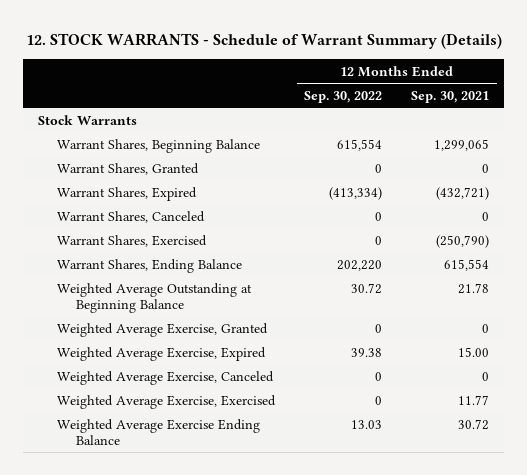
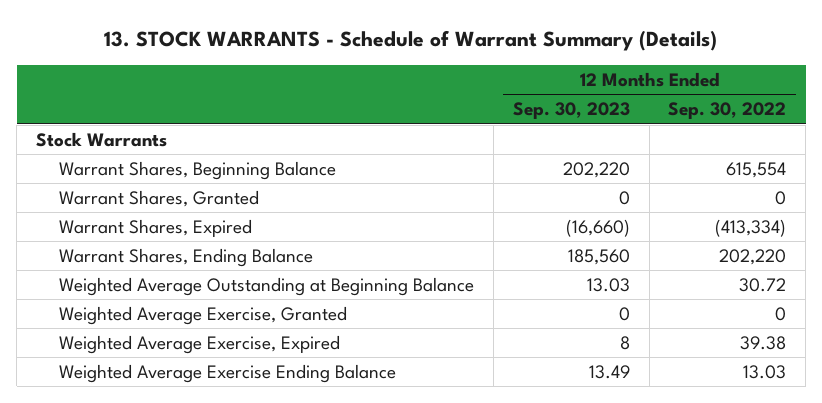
- 12. STOCK WARRANTS - Schedule of Warrant Summary (Details)
+ 13. STOCK WARRANTS - Schedule of Warrant Summary (Details)
- | 12 Months Ended Sep. 30, 2022 | 12 Months Ended Sep. 30, 2021
+ | 12 Months Ended Sep. 30, 2023 | 12 Months Ended Sep. 30, 2022
- Warrant Shares, Canceled | 0 | 0
- Warrant Shares, Exercised | 0 | (250,790)
- Weighted Average Exercise, Canceled | 0 | 0
- Weighted Average Exercise, Exercised | 0 | 11.77

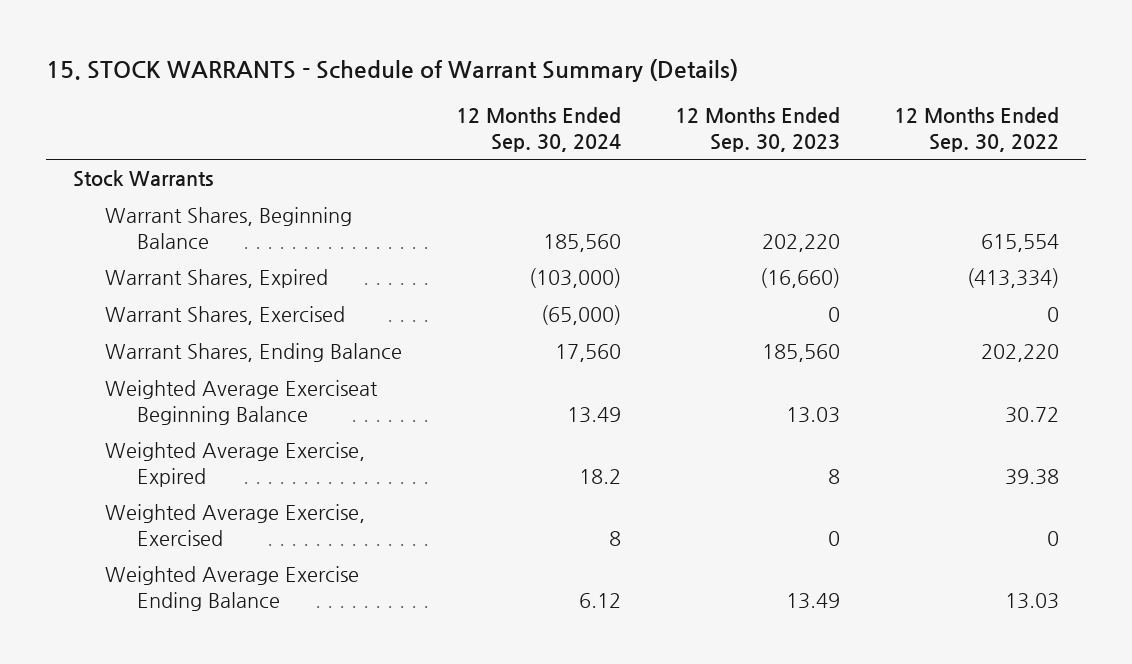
- 13. STOCK WARRANTS - Schedule of Warrant Summary (Details)
+ 15. STOCK WARRANTS - Schedule of Warrant Summary (Details)
- | 12 Months Ended Sep. 30, 2023 | 12 Months Ended Sep. 30, 2022
+ | 12 Months Ended Sep. 30, 2024 | 12 Months Ended Sep. 30, 2023 | 12 Months Ended Sep. 30, 2022
- Warrant Shares, Granted | 0 | 0
+ Warrant Shares, Exercised | (65,000) | 0 | 0
- Weighted Average Outstanding at Beginning Balance | 13.03 | 30.72
- Weighted Average Exercise, Granted | 0 | 0
+ Weighted Average Exerciseat Beginning Balance | 13.49 | 13.03 | 30.72
+ Weighted Average Exercise, Exercised | 8 | 0 | 0

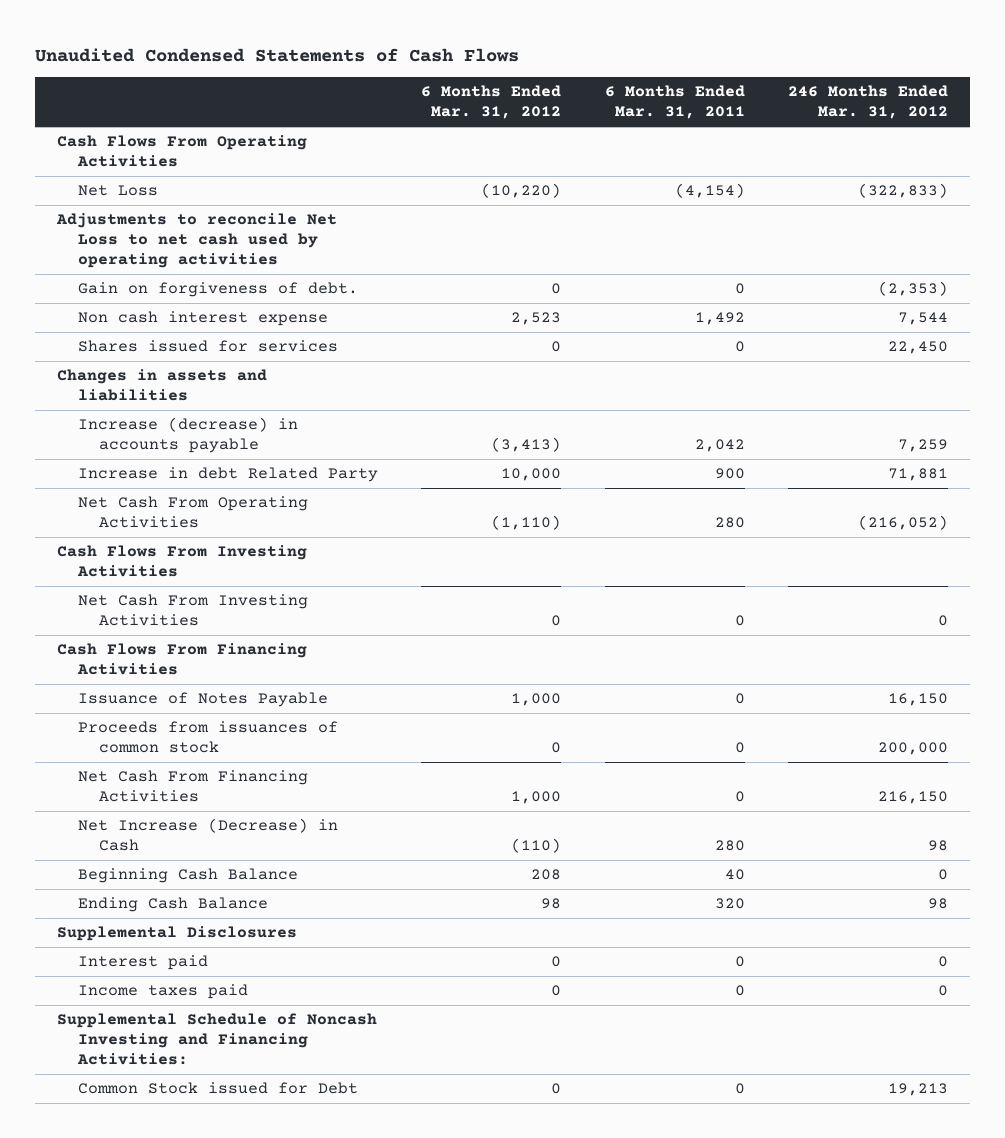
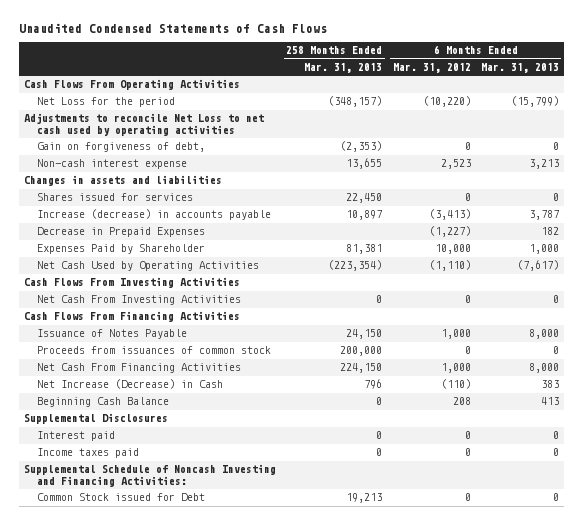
- | 6 Months Ended Mar. 31, 2012 | 6 Months Ended Mar. 31, 2011 | 246 Months Ended Mar. 31, 2012
+ | 258 Months Ended Mar. 31, 2013 | 6 Months Ended Mar. 31, 2012 | 6 Months Ended Mar. 31, 2013
- Net Loss | (10,220) | (4,154) | (322,833)
+ Net Loss for the period | (348,157) | (10,220) | (15,799)
- Gain on forgiveness of debt. | 0 | 0 | (2,353)
- Non cash interest expense | 2,523 | 1,492 | 7,544
+ Gain on forgiveness of debt, | (2,353) | 0 | 0
+ Non-cash interest expense | 13,655 | 2,523 | 3,213
moved down: Shares issued for services | 22,450 | 0 | 0
- Increase in debt Related Party | 10,000 | 900 | 71,881
- Net Cash From Operating Activities | (1,110) | 280 | (216,052)
+ Decrease in Prepaid Expenses | | (1,227) | 182
+ Expenses Paid by Shareholder | 81,381 | 10,000 | 1,000
+ Net Cash Used by Operating Activities | (223,354) | (1,110) | (7,617)
- Ending Cash Balance | 98 | 320 | 98

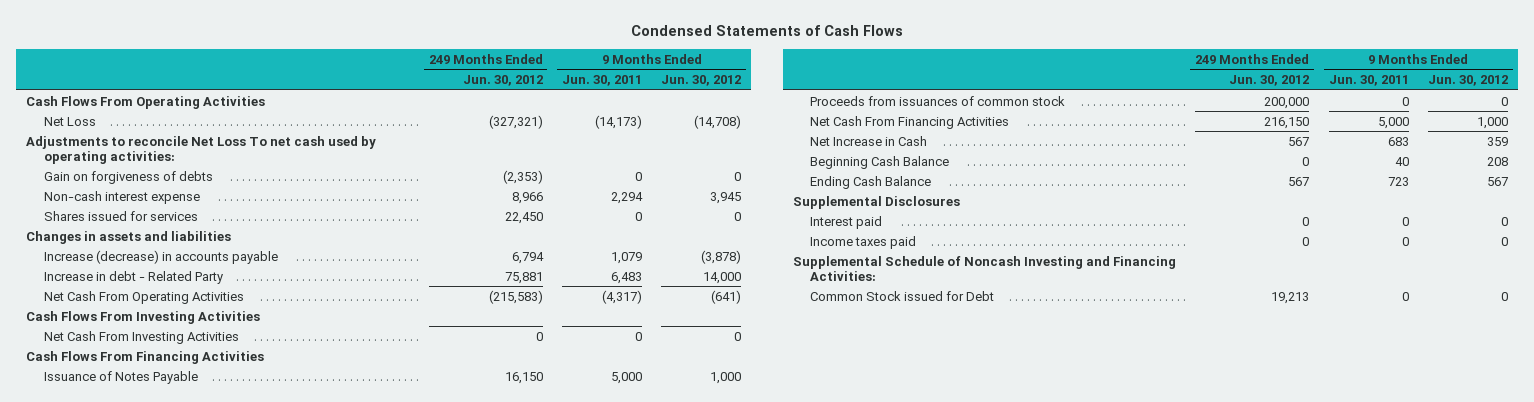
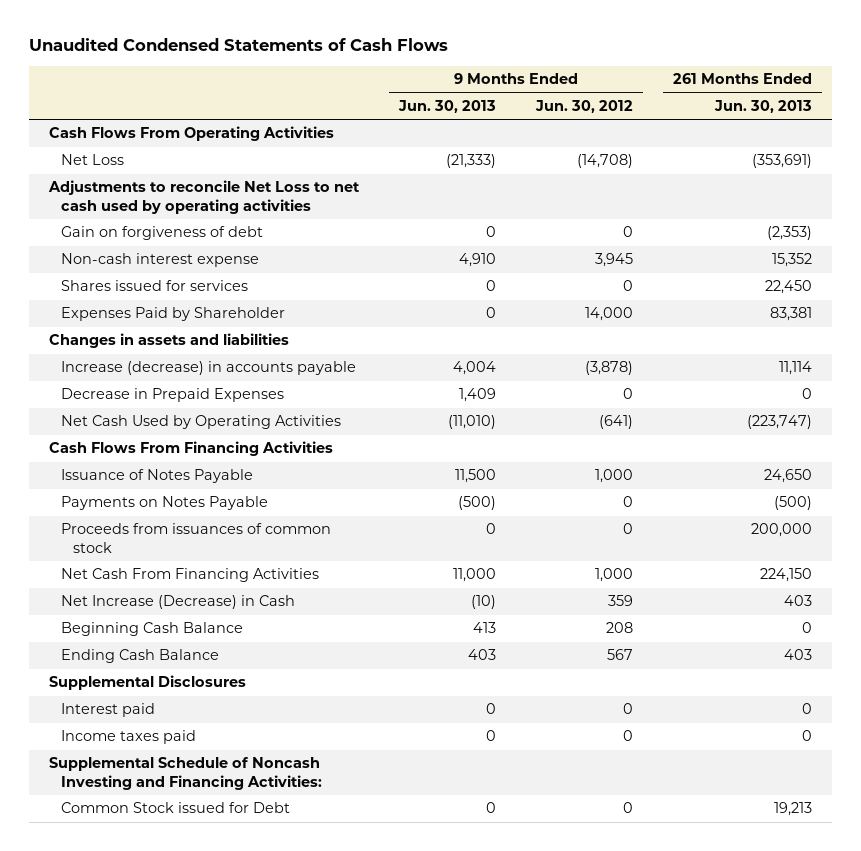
- Condensed Statements of Cash Flows
+ Unaudited Condensed Statements of Cash Flows
- | 249 Months Ended Jun. 30, 2012 | 9 Months Ended Jun. 30, 2011 | 9 Months Ended Jun. 30, 2012
+ | 9 Months Ended Jun. 30, 2013 | 9 Months Ended Jun. 30, 2012 | 261 Months Ended Jun. 30, 2013
- Adjustments to reconcile Net Loss To net cash used by operating activities:
- Gain on forgiveness of debts | (2,353) | 0 | 0
+ Adjustments to reconcile Net Loss to net cash used by operating activities
+ Gain on forgiveness of debt | 0 | 0 | (2,353)
+ Expenses Paid by Shareholder | 0 | 14,000 | 83,381
- Increase in debt - Related Party | 75,881 | 6,483 | 14,000
- Net Cash From Operating Activities | (215,583) | (4,317) | (641)
- Cash Flows From Investing Activities
- Net Cash From Investing Activities | 0 | 0 | 0
+ Decrease in Prepaid Expenses | 1,409 | 0 | 0
+ Net Cash Used by Operating Activities | (11,010) | (641) | (223,747)
+ Payments on Notes Payable | (500) | 0 | (500)
- Net Increase in Cash | 567 | 683 | 359
+ Net Increase (Decrease) in Cash | (10) | 359 | 403

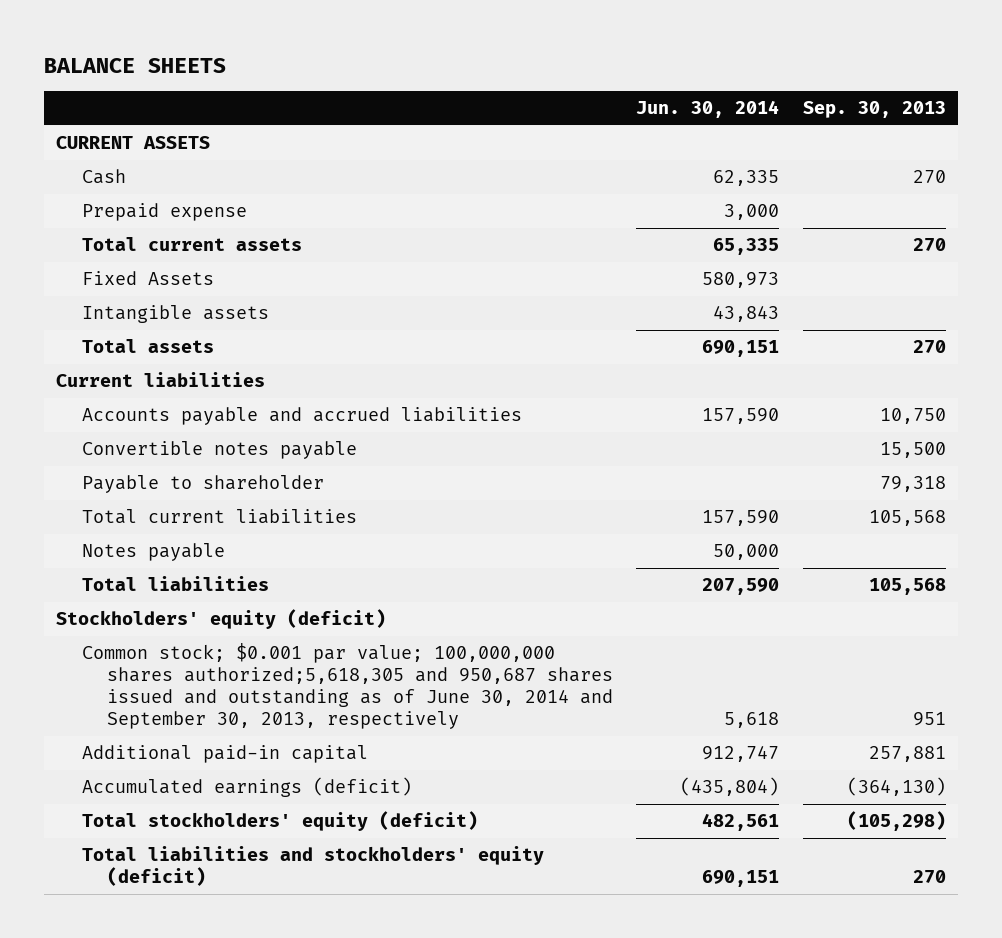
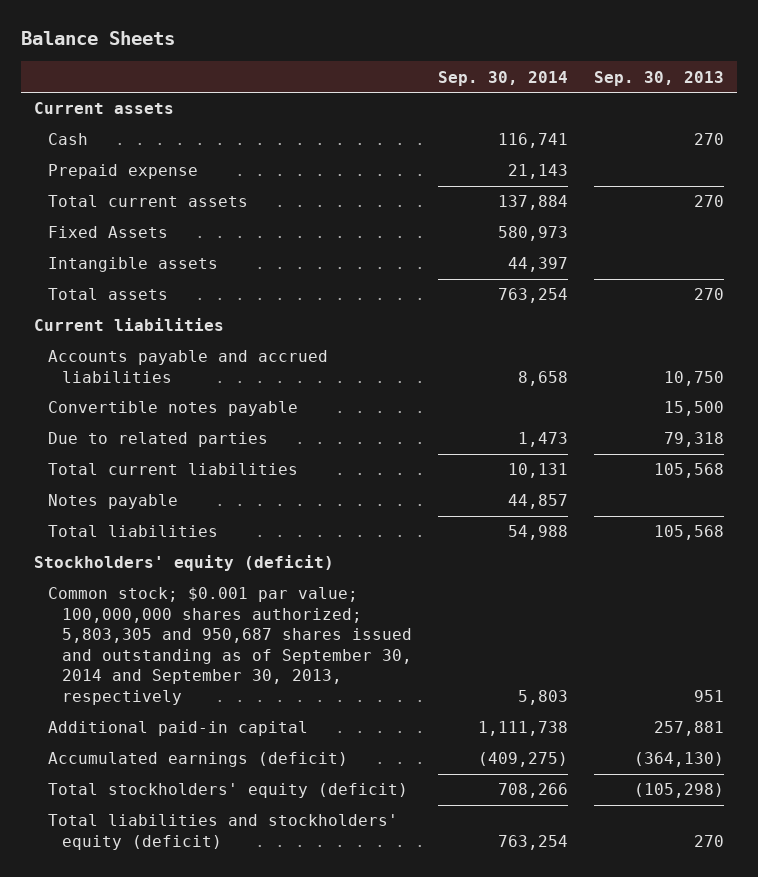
- BALANCE SHEETS
+ Balance Sheets
- | Jun. 30, 2014 | Sep. 30, 2013
+ | Sep. 30, 2014 | Sep. 30, 2013
- CURRENT ASSETS
+ Current assets
- Payable to shareholder | | 79,318
+ Due to related parties | 1,473 | 79,318
- Common stock; $0.001 par value; 100,000,000 shares authorized;5,618,305 and 950,687 shares issued and outstanding as of June 30, 2014 and September 30, 2013, respectively | 5,618 | 951
+ Common stock; $0.001 par value; 100,000,000 shares authorized; 5,803,305 and 950,687 shares issued and outstanding as of September 30, 2014 and September 30, 2013, respectively | 5,803 | 951

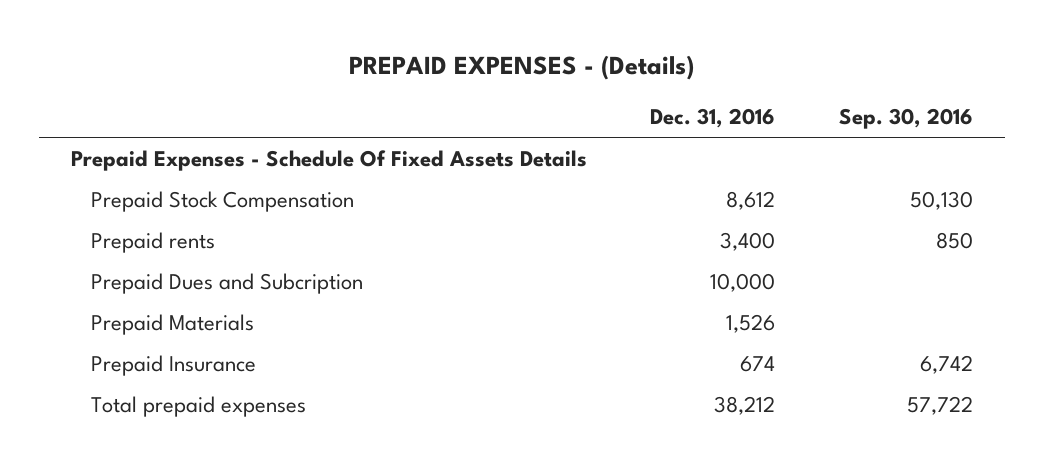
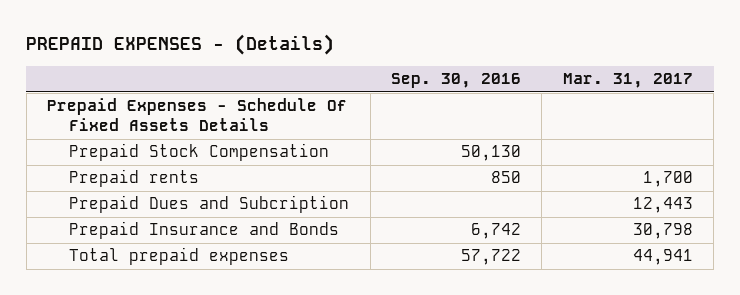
- | Dec. 31, 2016 | Sep. 30, 2016
+ | Sep. 30, 2016 | Mar. 31, 2017
- Prepaid Materials | 1,526 |
- Prepaid Insurance | 674 | 6,742
+ Prepaid Insurance and Bonds | 6,742 | 30,798

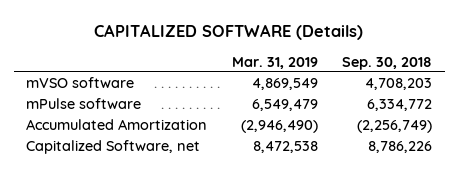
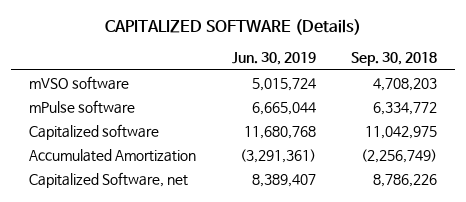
- | Mar. 31, 2019 | Sep. 30, 2018
+ | Jun. 30, 2019 | Sep. 30, 2018
+ Capitalized software | 11,680,768 | 11,042,975

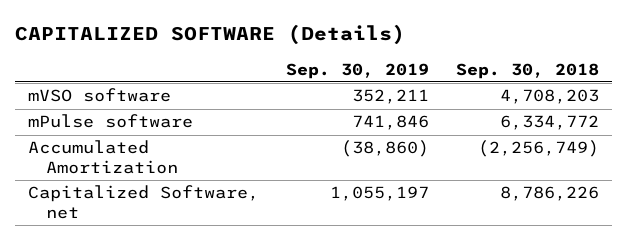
- | Jun. 30, 2019 | Sep. 30, 2018
+ | Sep. 30, 2019 | Sep. 30, 2018
- Capitalized software | 11,680,768 | 11,042,975

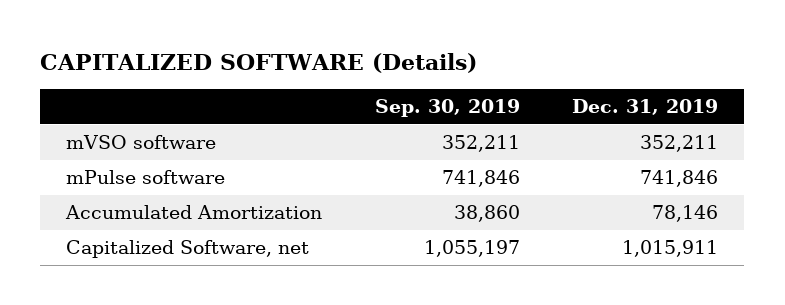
- | Sep. 30, 2019 | Sep. 30, 2018
+ | Sep. 30, 2019 | Dec. 31, 2019
- Accumulated Amortization | (38,860) | (2,256,749)
+ Accumulated Amortization | 38,860 | 78,146

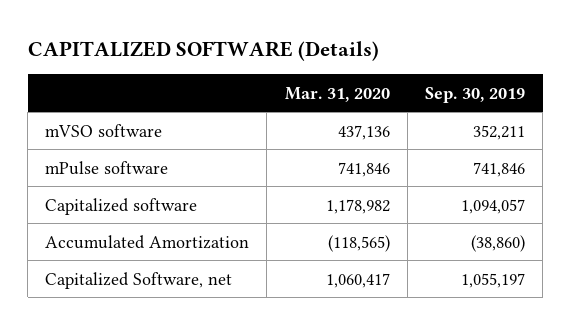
- | Sep. 30, 2019 | Dec. 31, 2019
+ | Mar. 31, 2020 | Sep. 30, 2019
- Accumulated Amortization | 38,860 | 78,146
+ Capitalized software | 1,178,982 | 1,094,057
+ Accumulated Amortization | (118,565) | (38,860)

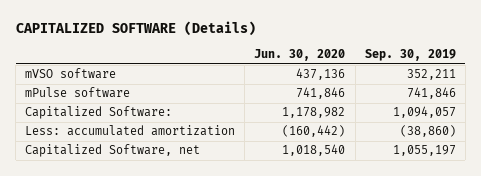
- | Mar. 31, 2020 | Sep. 30, 2019
+ | Jun. 30, 2020 | Sep. 30, 2019
- Capitalized software | 1,178,982 | 1,094,057
- Accumulated Amortization | (118,565) | (38,860)
+ Capitalized Software: | 1,178,982 | 1,094,057
+ Less: accumulated amortization | (160,442) | (38,860)

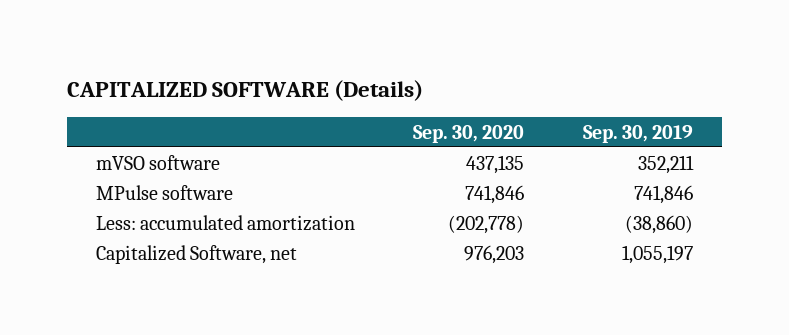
- | Jun. 30, 2020 | Sep. 30, 2019
+ | Sep. 30, 2020 | Sep. 30, 2019
- mPulse software | 741,846 | 741,846
- Capitalized Software: | 1,178,982 | 1,094,057
+ MPulse software | 741,846 | 741,846

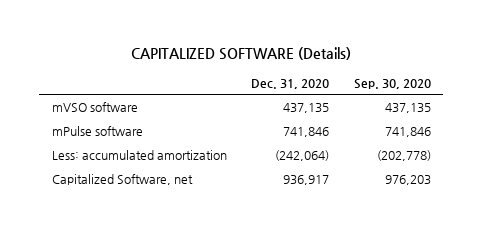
- | Sep. 30, 2020 | Sep. 30, 2019
+ | Dec. 31, 2020 | Sep. 30, 2020
- MPulse software | 741,846 | 741,846
+ mPulse software | 741,846 | 741,846

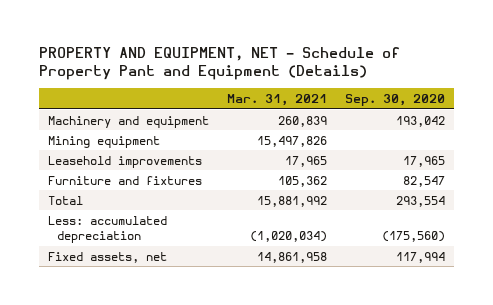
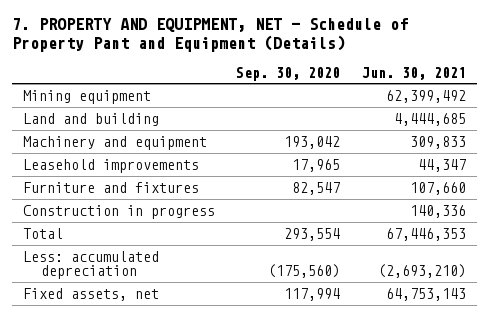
- PROPERTY AND EQUIPMENT, NET - Schedule of Property Pant and Equipment (Details)
+ 7. PROPERTY AND EQUIPMENT, NET - Schedule of Property Pant and Equipment (Details)
- | Mar. 31, 2021 | Sep. 30, 2020
+ | Sep. 30, 2020 | Jun. 30, 2021
+ Land and building | | 4,444,685
moved down: Machinery and equipment | 193,042 | 309,833
+ Construction in progress | | 140,336

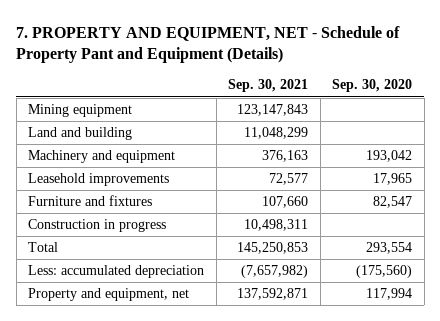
- | Sep. 30, 2020 | Jun. 30, 2021
+ | Sep. 30, 2021 | Sep. 30, 2020
- Fixed assets, net | 117,994 | 64,753,143
+ Property and equipment, net | 137,592,871 | 117,994

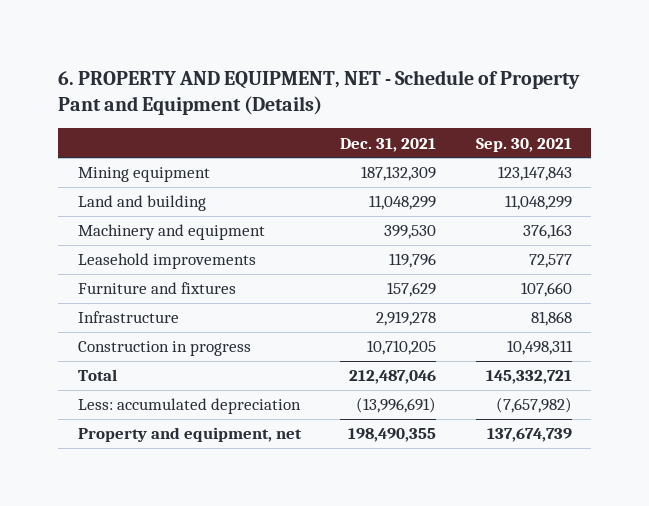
- 7. PROPERTY AND EQUIPMENT, NET - Schedule of Property Pant and Equipment (Details)
+ 6. PROPERTY AND EQUIPMENT, NET - Schedule of Property Pant and Equipment (Details)
- | Sep. 30, 2021 | Sep. 30, 2020
+ | Dec. 31, 2021 | Sep. 30, 2021
+ Infrastructure | 2,919,278 | 81,868
- Total | 145,250,853 | 293,554
+ Total | 212,487,046 | 145,332,721
- Property and equipment, net | 137,592,871 | 117,994
+ Property and equipment, net | 198,490,355 | 137,674,739

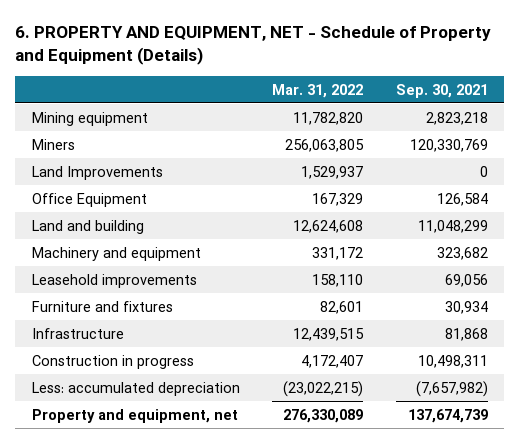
- 6. PROPERTY AND EQUIPMENT, NET - Schedule of Property Pant and Equipment (Details)
+ 6. PROPERTY AND EQUIPMENT, NET - Schedule of Property and Equipment (Details)
- | Dec. 31, 2021 | Sep. 30, 2021
+ | Mar. 31, 2022 | Sep. 30, 2021
- Mining equipment | 187,132,309 | 123,147,843
+ Mining equipment | 11,782,820 | 2,823,218
+ Miners | 256,063,805 | 120,330,769
+ Land Improvements | 1,529,937 | 0
+ Office Equipment | 167,329 | 126,584
- Machinery and equipment | 399,530 | 376,163
- Leasehold improvements | 119,796 | 72,577
- Furniture and fixtures | 157,629 | 107,660
+ Machinery and equipment | 331,172 | 323,682
+ Leasehold improvements | 158,110 | 69,056
+ Furniture and fixtures | 82,601 | 30,934
- Total | 212,487,046 | 145,332,721

